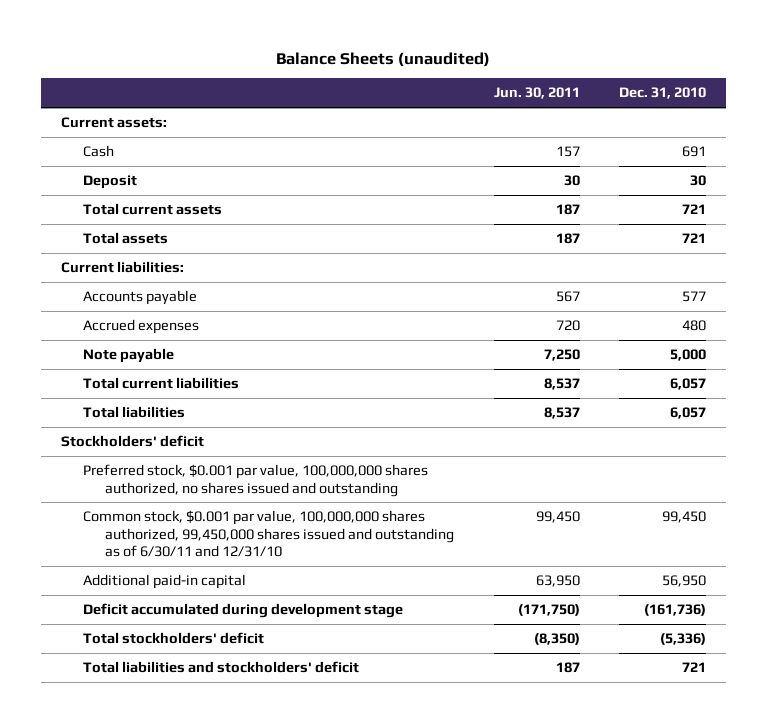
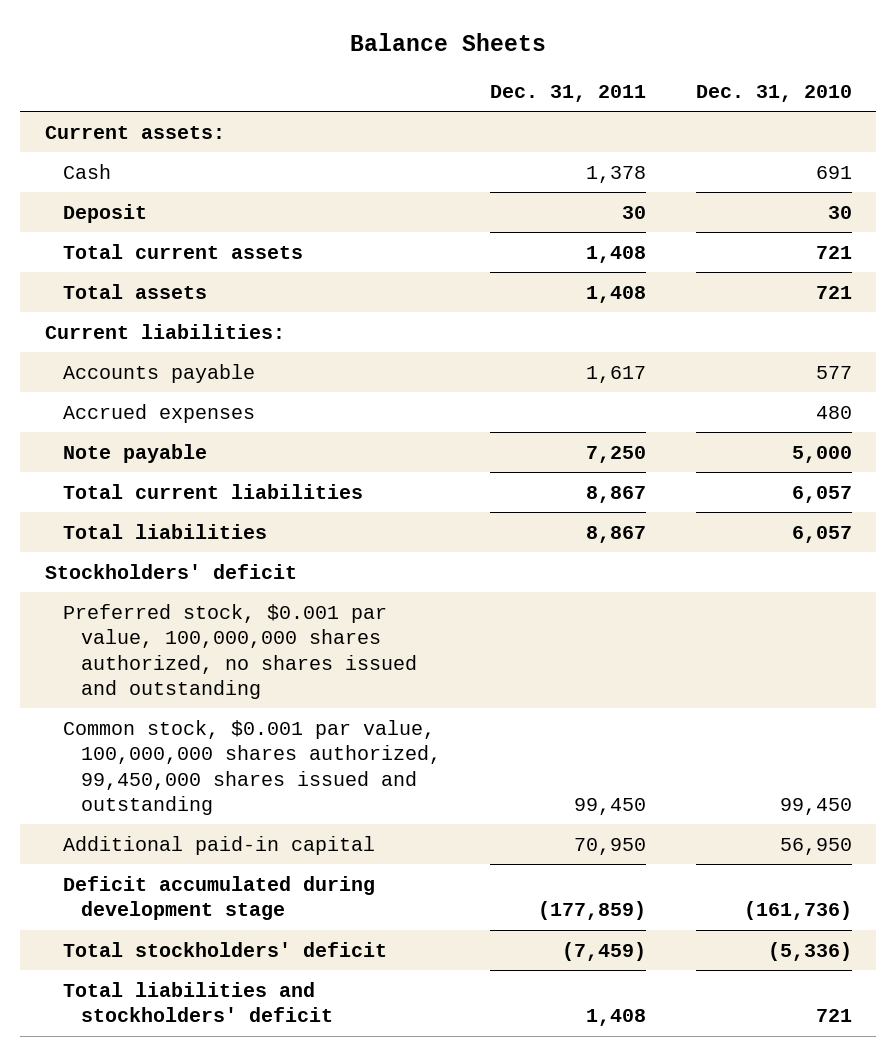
- Balance Sheets (unaudited)
+ Balance Sheets
- | Jun. 30, 2011 | Dec. 31, 2010
+ | Dec. 31, 2011 | Dec. 31, 2010
- Common stock, $0.001 par value, 100,000,000 shares authorized, 99,450,000 shares issued and outstanding as of 6/30/11 and 12/31/10 | 99,450 | 99,450
+ Common stock, $0.001 par value, 100,000,000 shares authorized, 99,450,000 shares issued and outstanding | 99,450 | 99,450

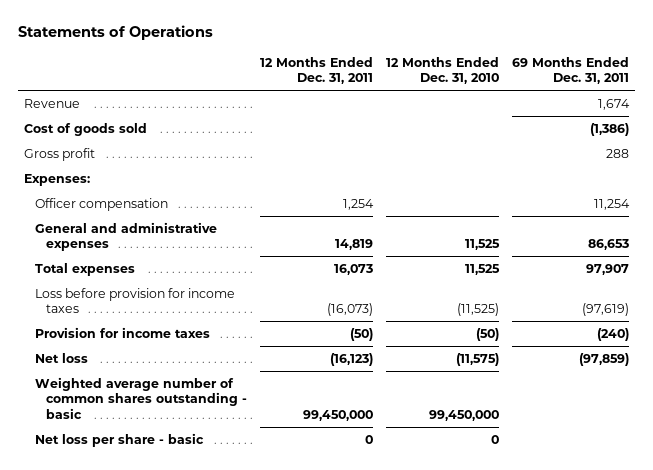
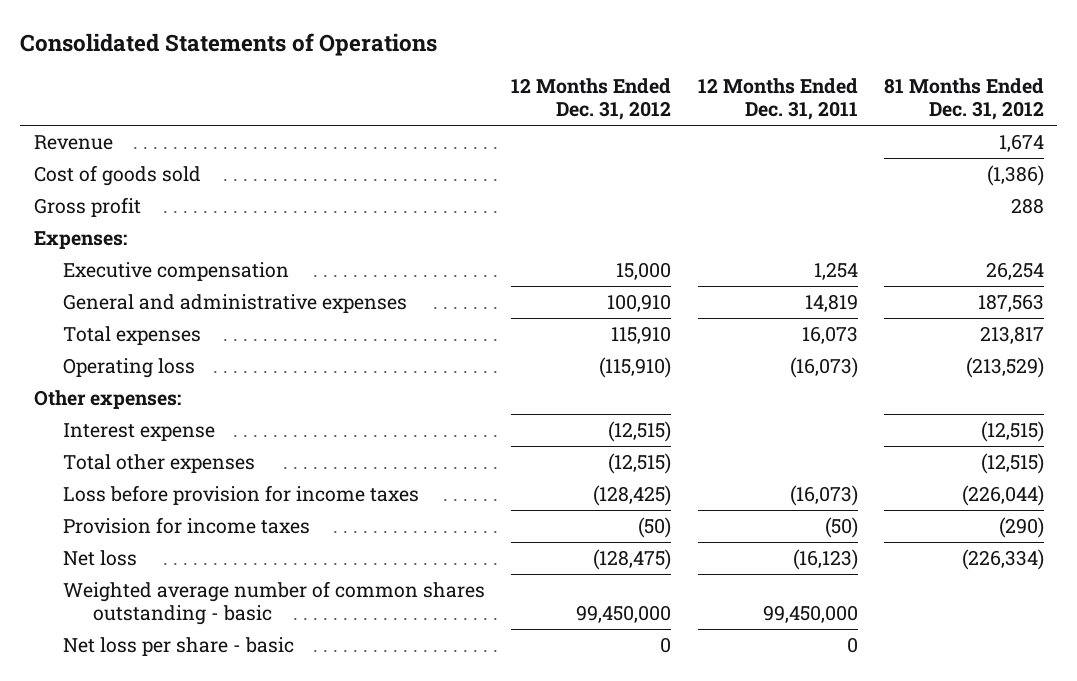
- Statements of Operations
+ Consolidated Statements of Operations
- | 12 Months Ended Dec. 31, 2011 | 12 Months Ended Dec. 31, 2010 | 69 Months Ended Dec. 31, 2011
+ | 12 Months Ended Dec. 31, 2012 | 12 Months Ended Dec. 31, 2011 | 81 Months Ended Dec. 31, 2012
- Officer compensation | 1,254 | | 11,254
+ Executive compensation | 15,000 | 1,254 | 26,254
+ Operating loss | (115,910) | (16,073) | (213,529)
+ Other expenses:
+ Interest expense | (12,515) | | (12,515)
+ Total other expenses | (12,515) | | (12,515)

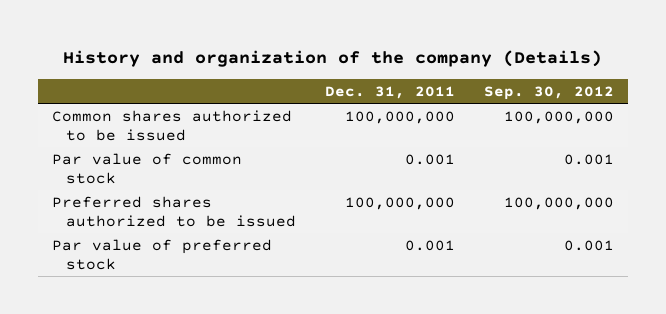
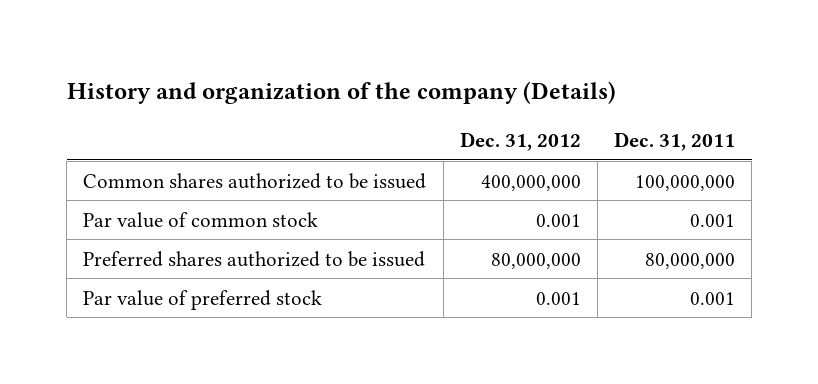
- | Dec. 31, 2011 | Sep. 30, 2012
+ | Dec. 31, 2012 | Dec. 31, 2011
- Preferred shares authorized to be issued | 100,000,000 | 100,000,000
+ Preferred shares authorized to be issued | 80,000,000 | 80,000,000

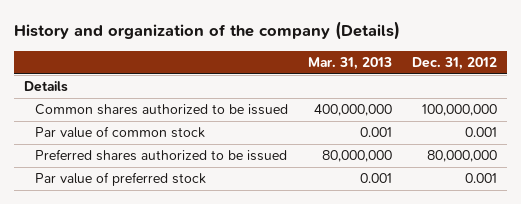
- | Dec. 31, 2012 | Dec. 31, 2011
+ | Mar. 31, 2013 | Dec. 31, 2012
- Common shares authorized to be issued | 400,000,000 | 100,000,000
+ Details
+ Common shares authorized to be issued | 400,000,000 | 100,000,000

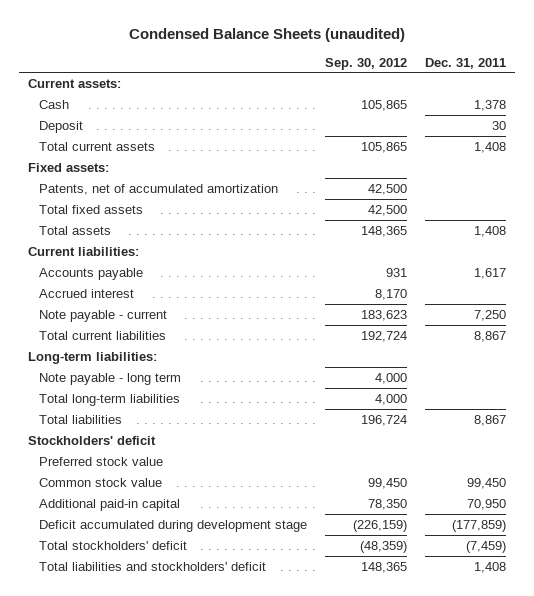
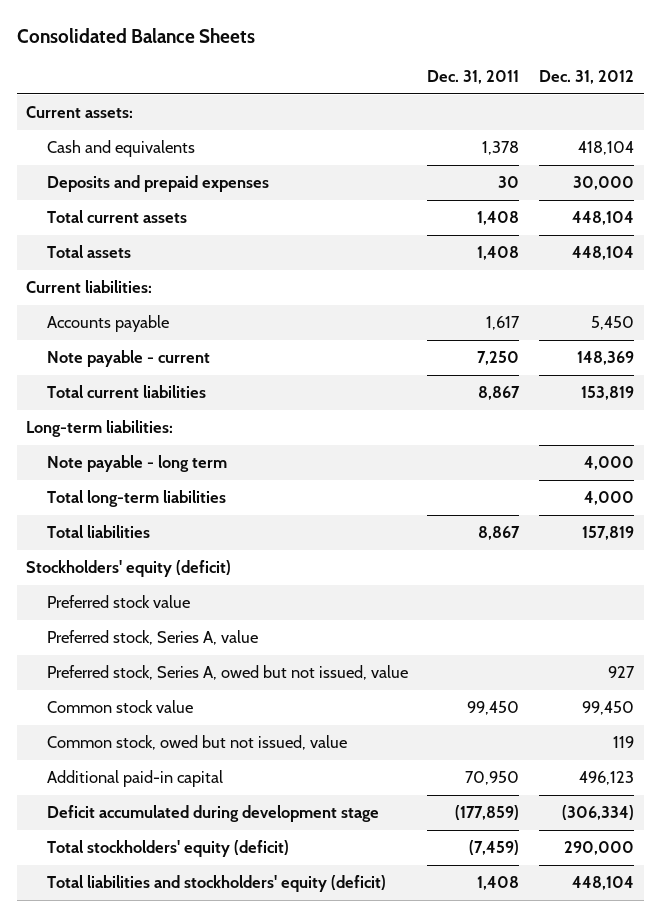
- Condensed Balance Sheets (unaudited)
+ Consolidated Balance Sheets
- | Sep. 30, 2012 | Dec. 31, 2011
+ | Dec. 31, 2011 | Dec. 31, 2012
- Cash | 105,865 | 1,378
- Deposit | | 30
+ Cash and equivalents | 1,378 | 418,104
+ Deposits and prepaid expenses | 30 | 30,000
- Fixed assets:
- Patents, net of accumulated amortization | 42,500 |
- Total fixed assets | 42,500 |
- Accrued interest | 8,170 |
- Stockholders' deficit
+ Stockholders' equity (deficit)
+ Preferred stock, Series A, value
+ Preferred stock, Series A, owed but not issued, value | | 927
+ Common stock, owed but not issued, value | | 119
- Total stockholders' deficit | (48,359) | (7,459)
- Total liabilities and stockholders' deficit | 148,365 | 1,408
+ Total stockholders' equity (deficit) | (7,459) | 290,000
+ Total liabilities and stockholders' equity (deficit) | 1,408 | 448,104

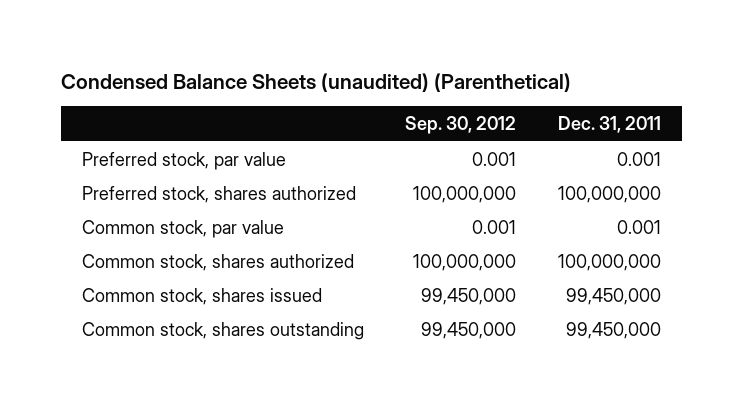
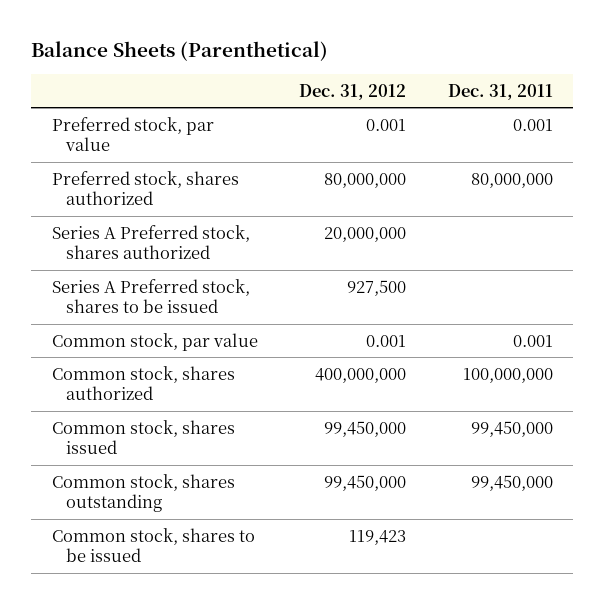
- Condensed Balance Sheets (unaudited) (Parenthetical)
+ Balance Sheets (Parenthetical)
- | Sep. 30, 2012 | Dec. 31, 2011
+ | Dec. 31, 2012 | Dec. 31, 2011
- Preferred stock, shares authorized | 100,000,000 | 100,000,000
+ Preferred stock, shares authorized | 80,000,000 | 80,000,000
+ Series A Preferred stock, shares authorized | 20,000,000 |
+ Series A Preferred stock, shares to be issued | 927,500 |
+ Common stock, shares to be issued | 119,423 |

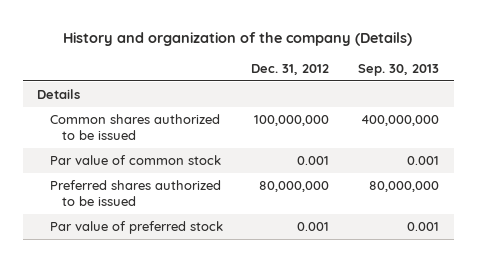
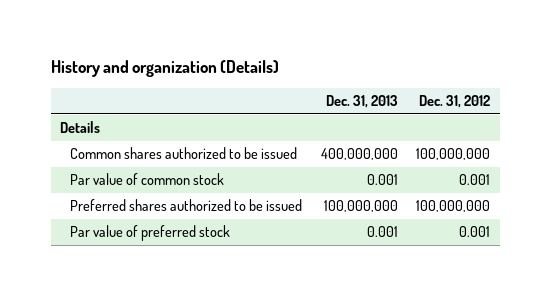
- History and organization of the company (Details)
+ History and organization (Details)
- | Dec. 31, 2012 | Sep. 30, 2013
+ | Dec. 31, 2013 | Dec. 31, 2012
- Preferred shares authorized to be issued | 80,000,000 | 80,000,000
+ Preferred shares authorized to be issued | 100,000,000 | 100,000,000

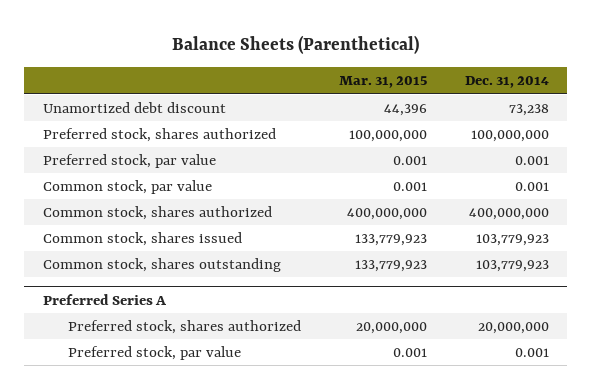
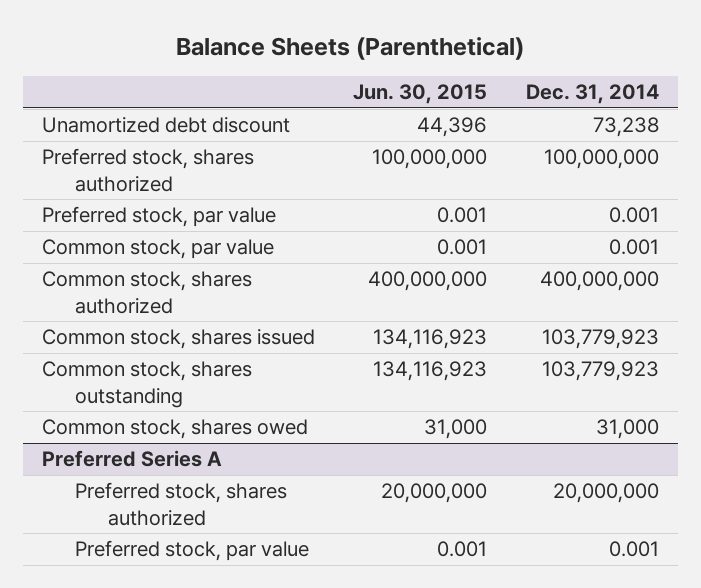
- | Mar. 31, 2015 | Dec. 31, 2014
+ | Jun. 30, 2015 | Dec. 31, 2014
+ Common stock, shares owed | 31,000 | 31,000

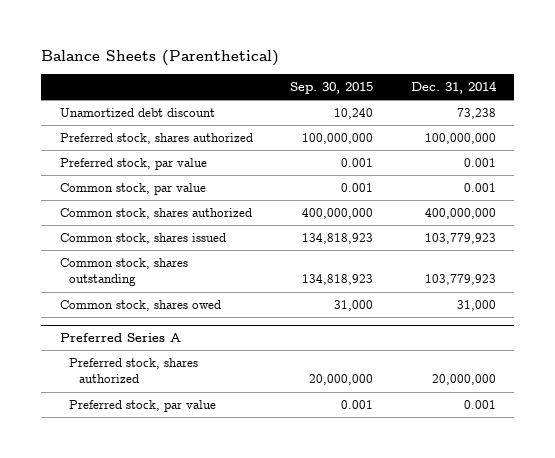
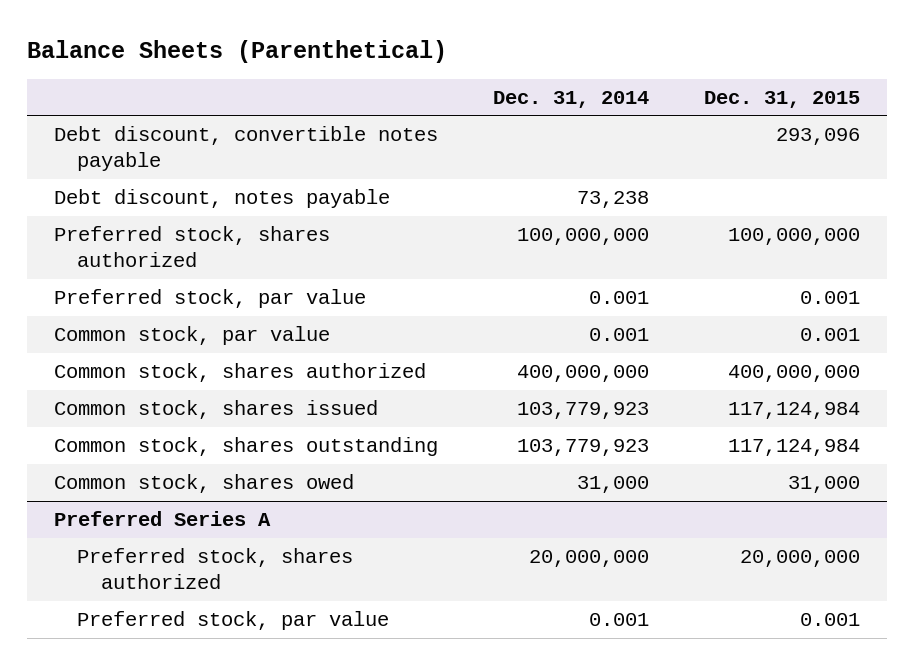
- | Sep. 30, 2015 | Dec. 31, 2014
+ | Dec. 31, 2014 | Dec. 31, 2015
- Unamortized debt discount | 10,240 | 73,238
+ Debt discount, convertible notes payable | | 293,096
+ Debt discount, notes payable | 73,238 |

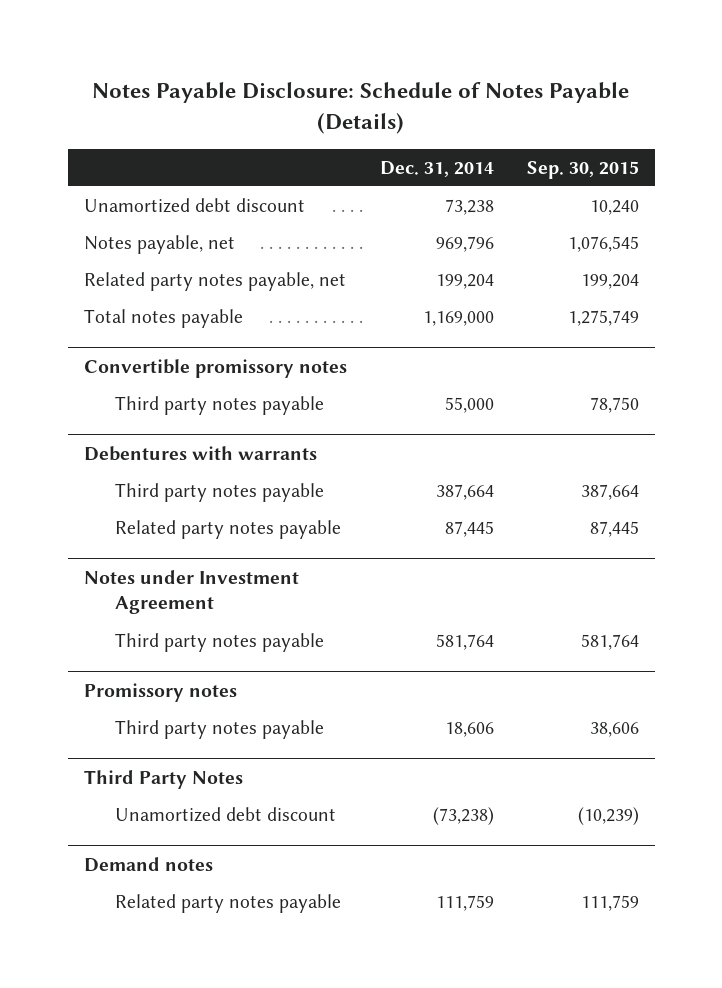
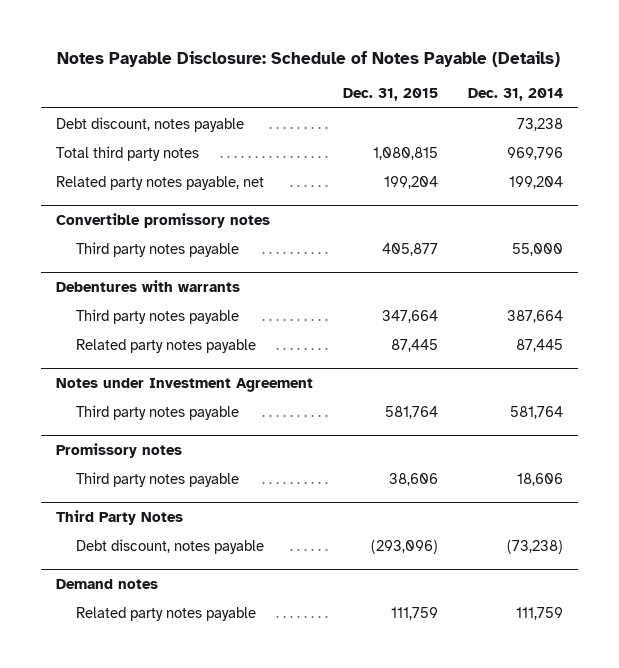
- | Dec. 31, 2014 | Sep. 30, 2015
+ | Dec. 31, 2015 | Dec. 31, 2014
- Unamortized debt discount | 73,238 | 10,240
- Notes payable, net | 969,796 | 1,076,545
+ Debt discount, notes payable | | 73,238
+ Total third party notes | 1,080,815 | 969,796
- Total notes payable | 1,169,000 | 1,275,749
@ Third Party Notes
- Unamortized debt discount | (73,238) | (10,239)
+ Debt discount, notes payable | (293,096) | (73,238)

